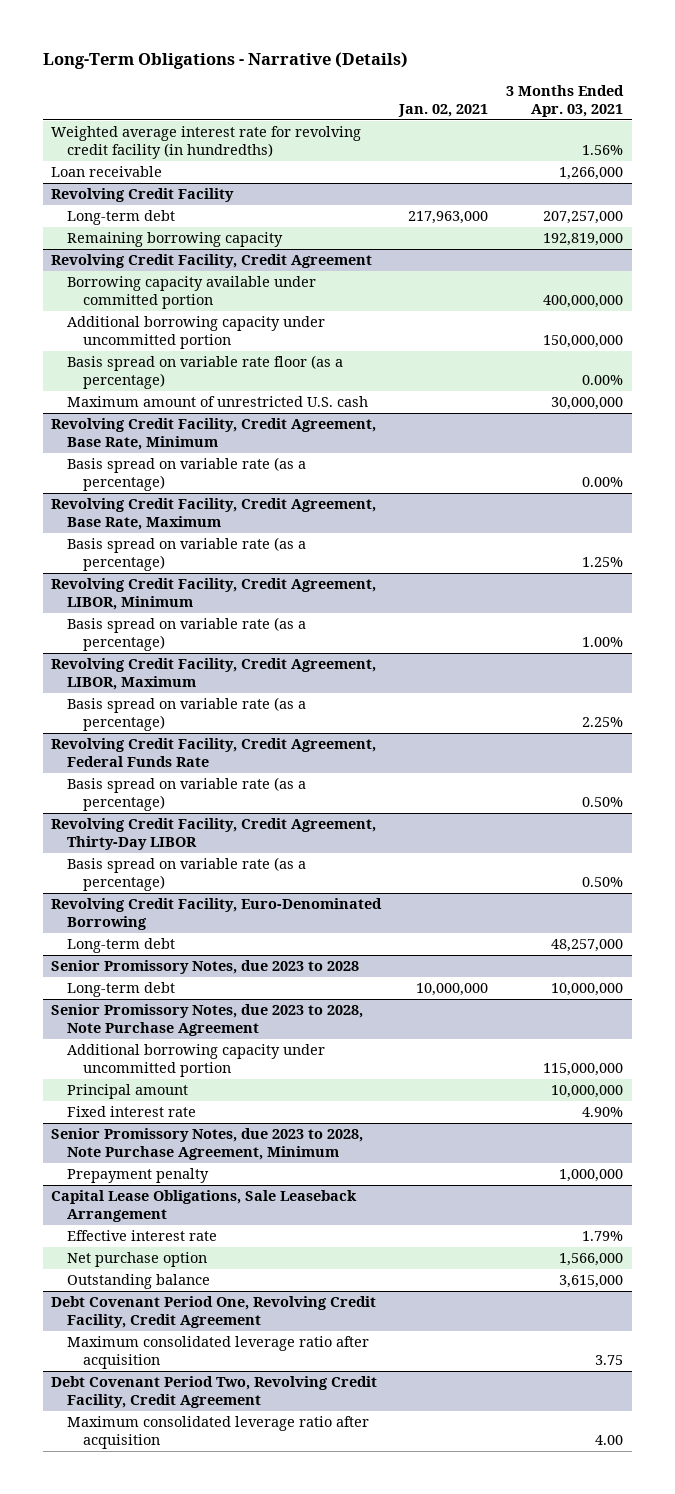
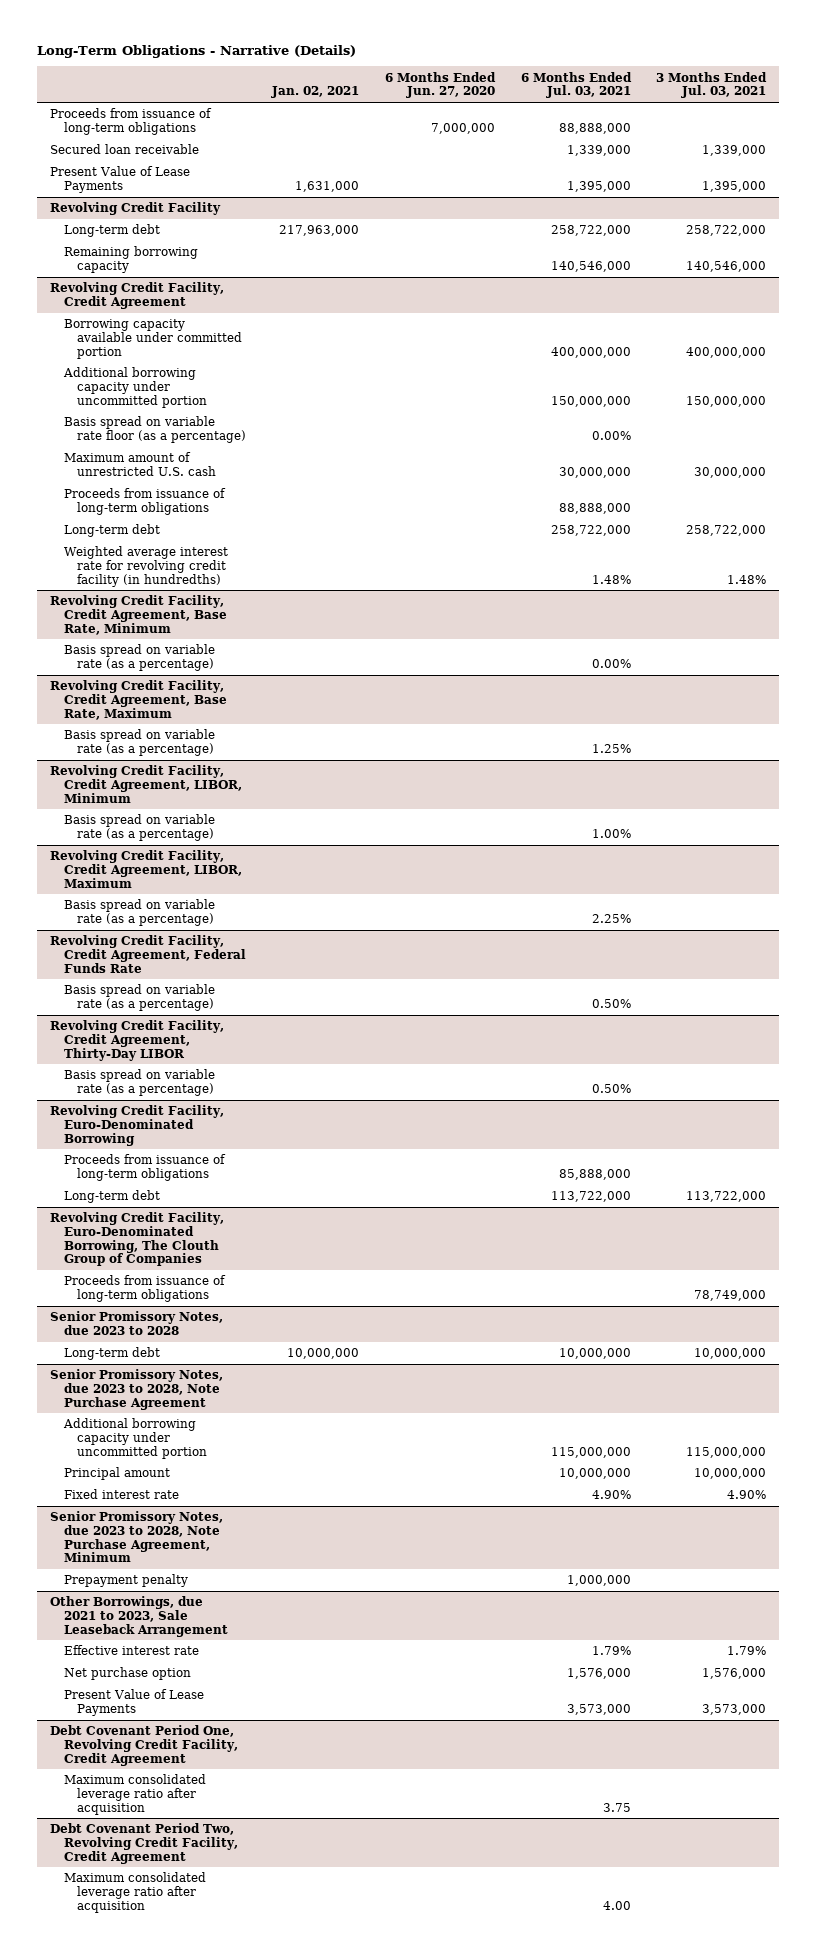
- | Jan. 02, 2021 | 3 Months Ended Apr. 03, 2021
+ | Jan. 02, 2021 | 6 Months Ended Jun. 27, 2020 | 6 Months Ended Jul. 03, 2021 | 3 Months Ended Jul. 03, 2021
- Weighted average interest rate for revolving credit facility (in hundredths) | | 1.56%
- Loan receivable | | 1,266,000
+ Proceeds from issuance of long-term obligations | | 7,000,000 | 88,888,000 |
+ Secured loan receivable | | | 1,339,000 | 1,339,000
+ Present Value of Lease Payments | 1,631,000 | | 1,395,000 | 1,395,000
@ Revolving Credit Facility, Credit Agreement
+ Proceeds from issuance of long-term obligations | | | 88,888,000 |
+ Long-term debt | | | 258,722,000 | 258,722,000
+ Weighted average interest rate for revolving credit facility (in hundredths) | | | 1.48% | 1.48%
@ Revolving Credit Facility, Euro-Denominated Borrowing
+ Proceeds from issuance of long-term obligations | | | 85,888,000 |
+ Revolving Credit Facility, Euro-Denominated Borrowing, The Clouth Group of Companies
+ Proceeds from issuance of long-term obligations | | | | 78,749,000
- Capital Lease Obligations, Sale Leaseback Arrangement
- Effective interest rate | | 1.79%
- Net purchase option | | 1,566,000
- Outstanding balance | | 3,615,000
+ Other Borrowings, due 2021 to 2023, Sale Leaseback Arrangement
+ Effective interest rate | | | 1.79% | 1.79%
+ Net purchase option | | | 1,576,000 | 1,576,000
+ Present Value of Lease Payments | | | 3,573,000 | 3,573,000

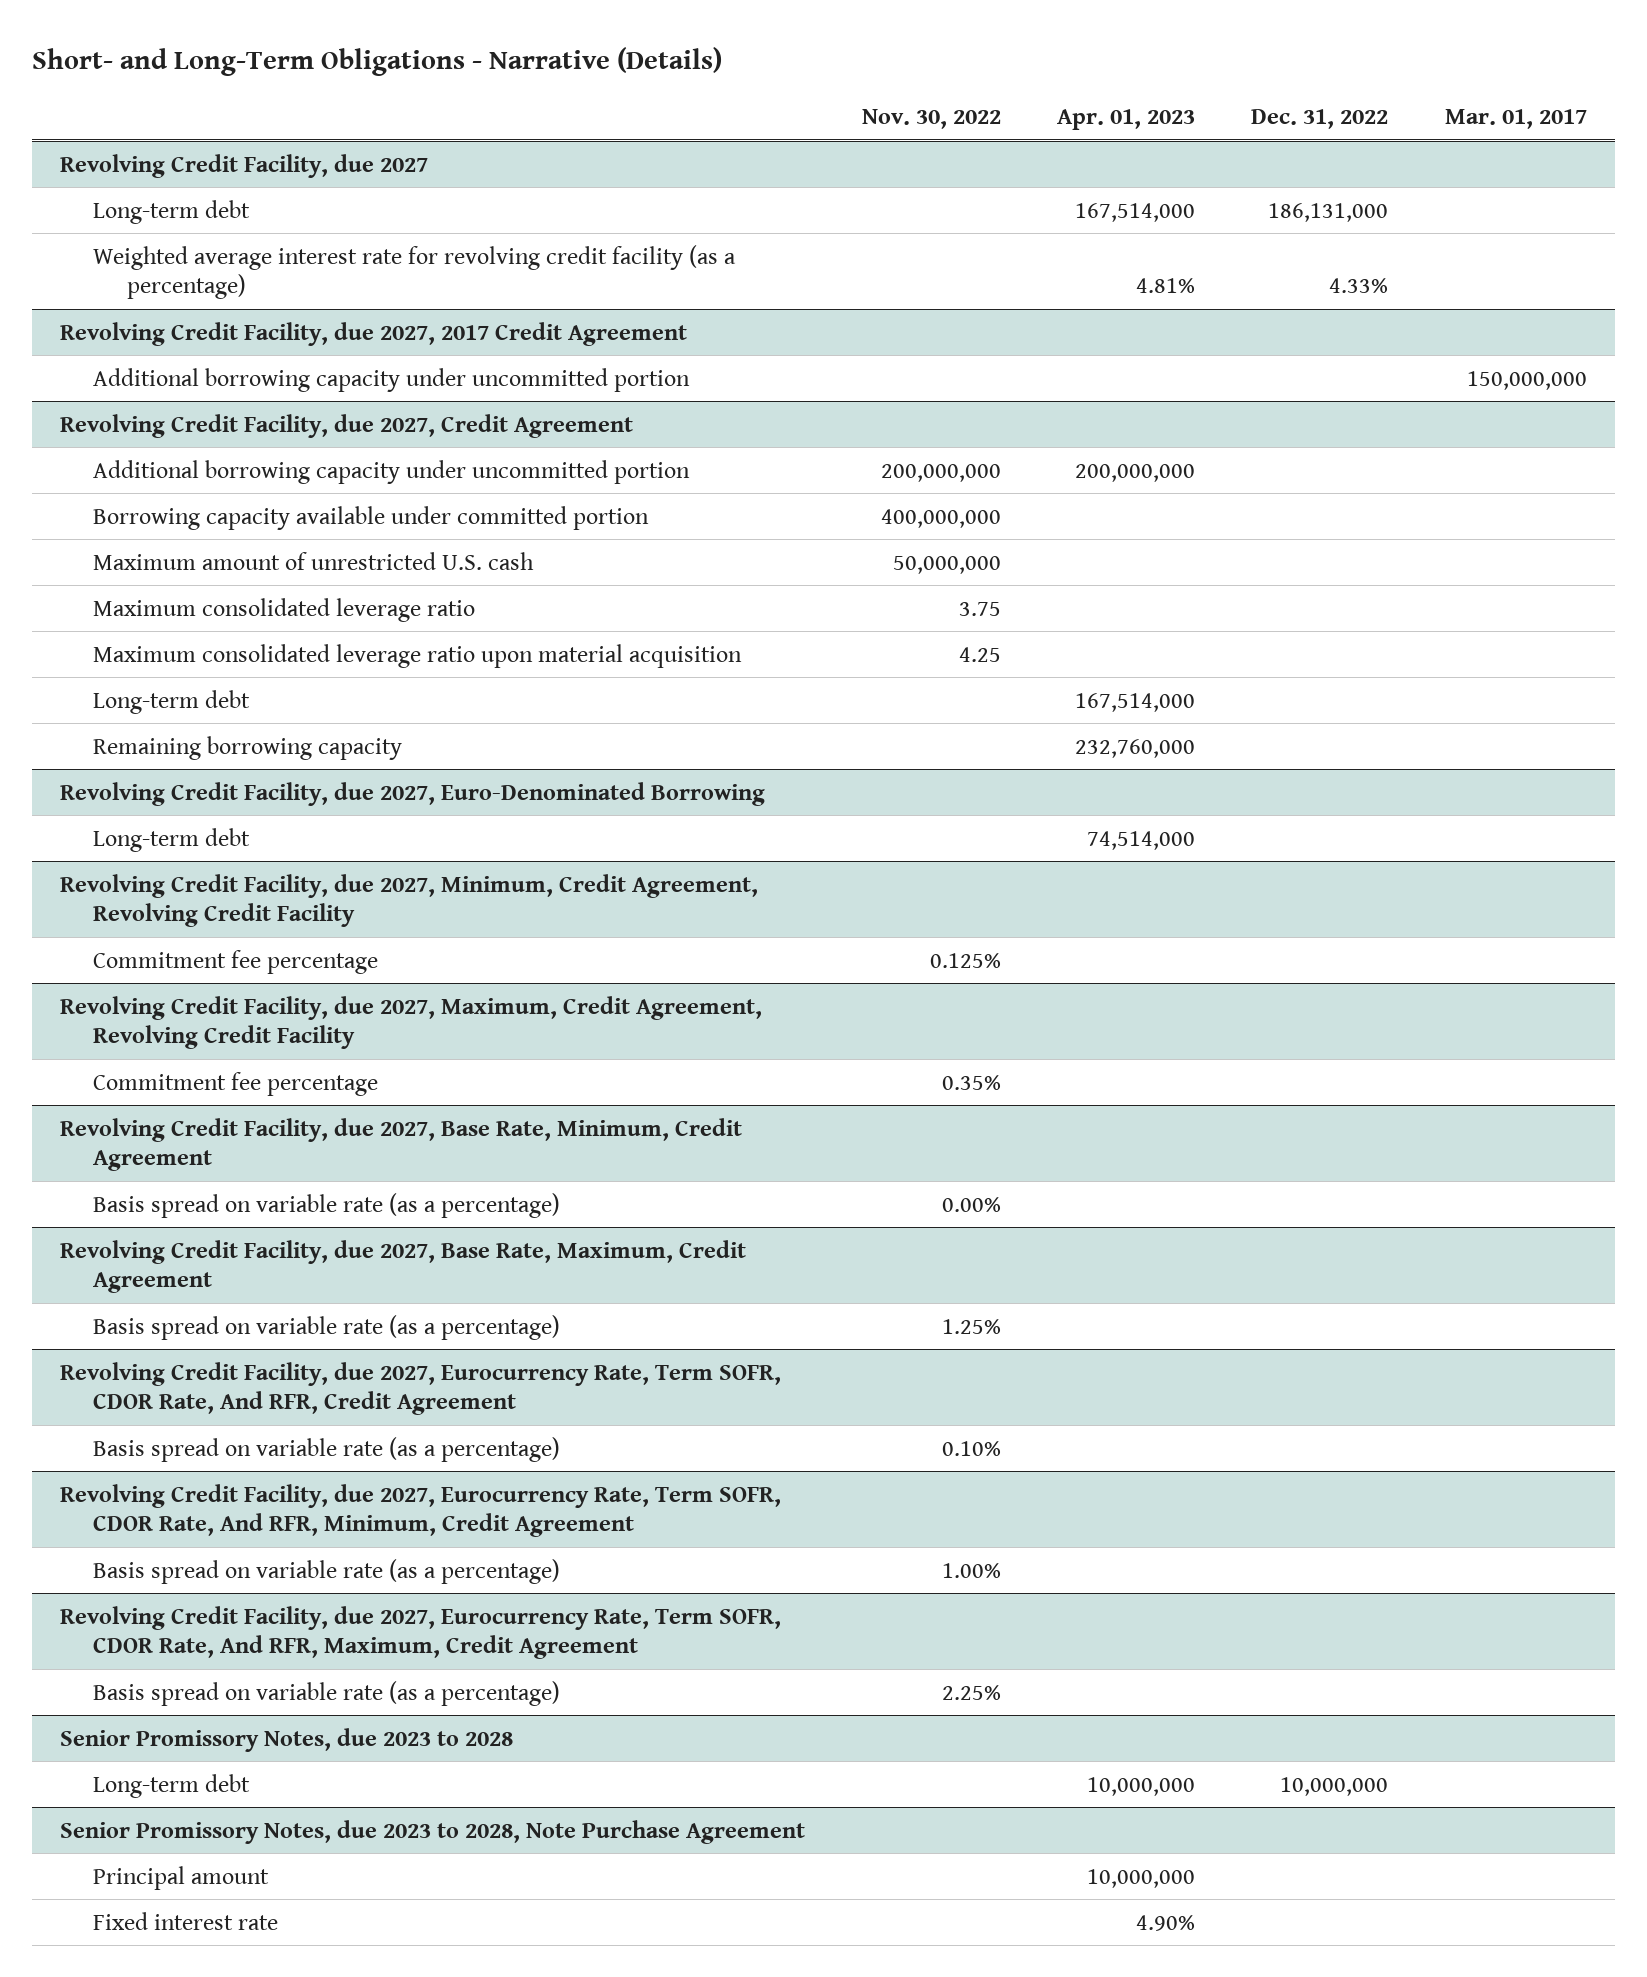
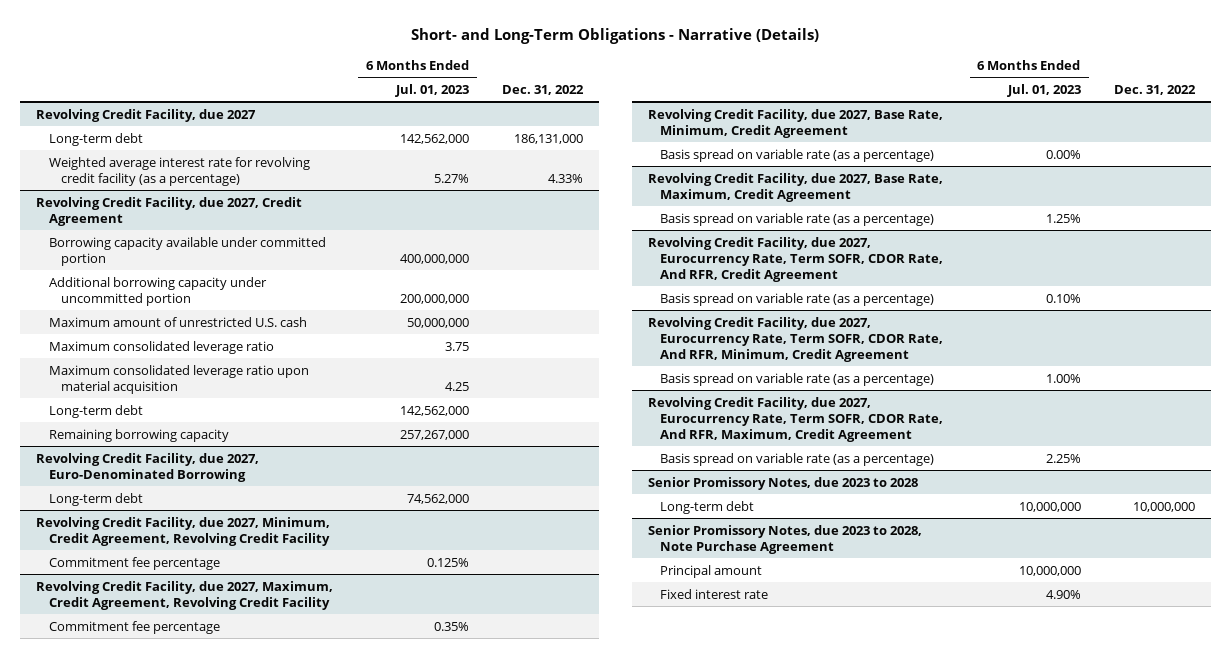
- | Nov. 30, 2022 | Apr. 01, 2023 | Dec. 31, 2022 | Mar. 01, 2017
+ | 6 Months Ended Jul. 01, 2023 | Dec. 31, 2022
- Revolving Credit Facility, due 2027, 2017 Credit Agreement
- Additional borrowing capacity under uncommitted portion | | | | 150,000,000
@ Revolving Credit Facility, due 2027, Credit Agreement
moved down: Additional borrowing capacity under uncommitted portion | 200,000,000 |

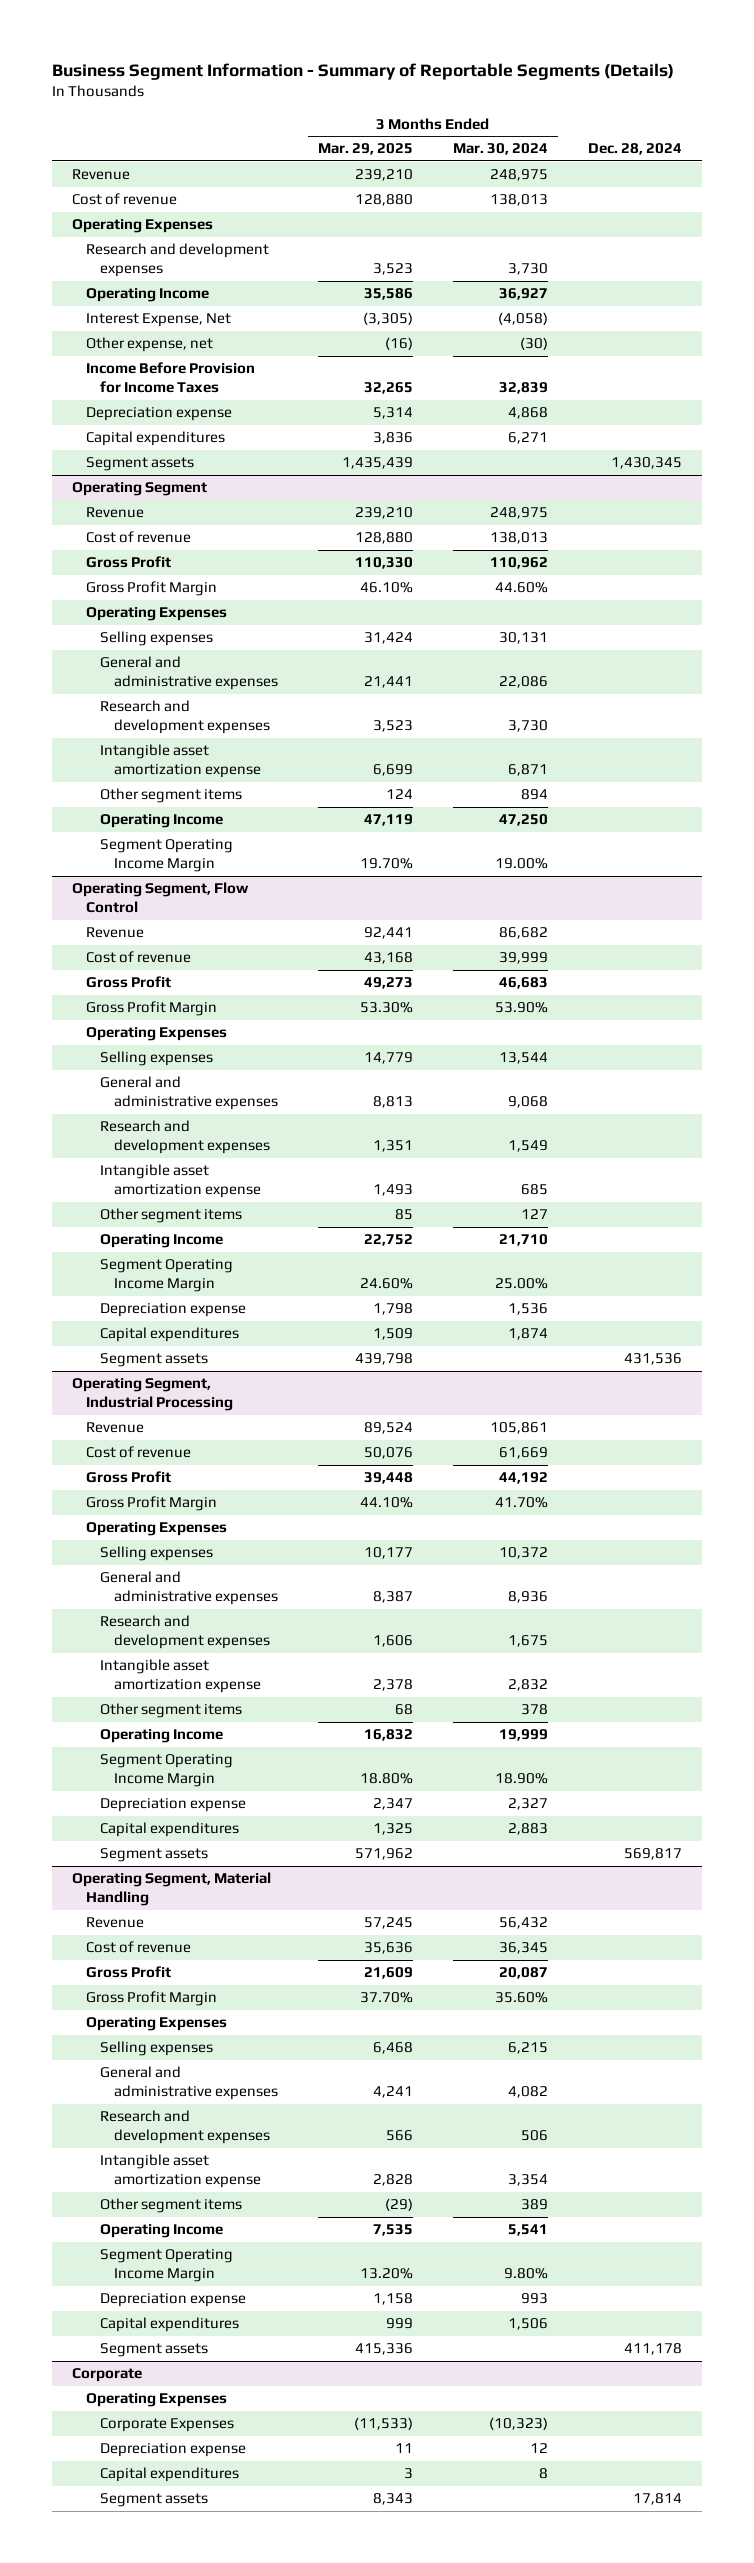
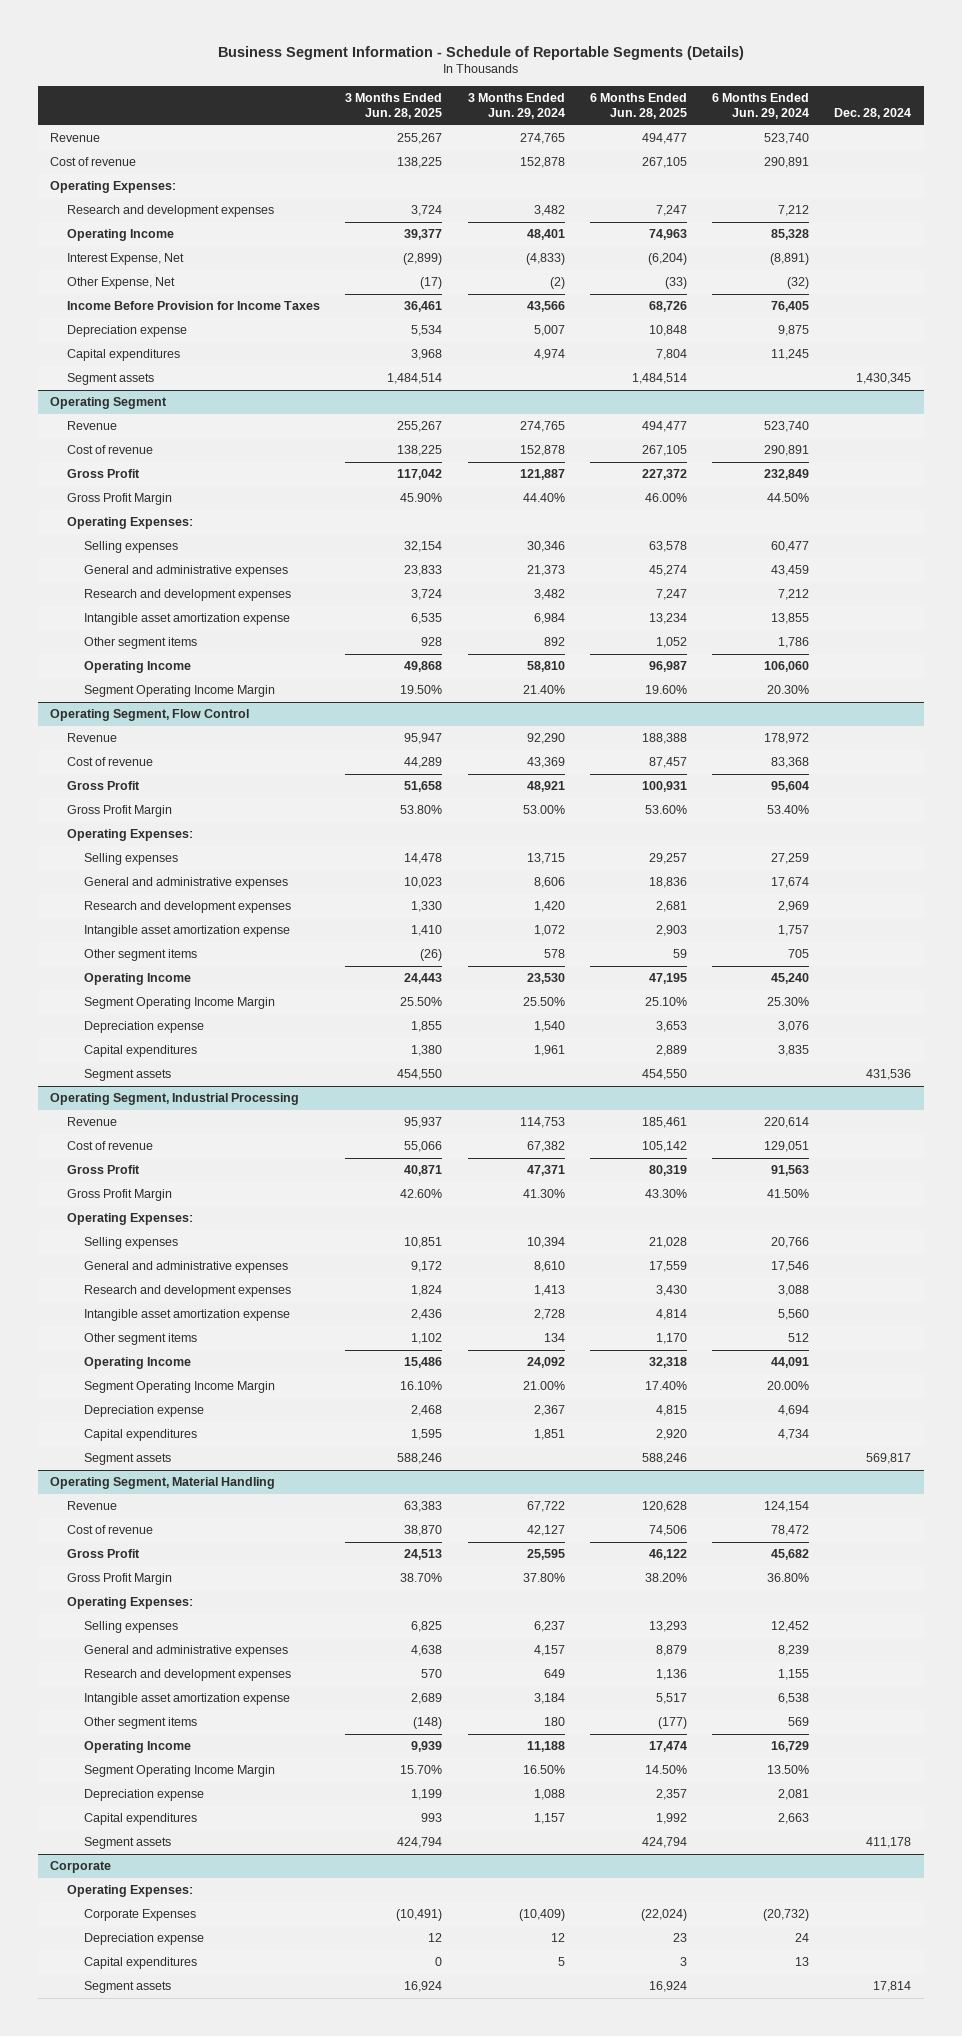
- Business Segment Information - Summary of Reportable Segments (Details)
+ Business Segment Information - Schedule of Reportable Segments (Details)
- | 3 Months Ended Mar. 29, 2025 | 3 Months Ended Mar. 30, 2024 | Dec. 28, 2024
+ | 3 Months Ended Jun. 28, 2025 | 3 Months Ended Jun. 29, 2024 | 6 Months Ended Jun. 28, 2025 | 6 Months Ended Jun. 29, 2024 | Dec. 28, 2024
- Operating Expenses
+ Operating Expenses:
- Other expense, net | (16) | (30) |
+ Other Expense, Net | (17) | (2) | (33) | (32) |
@ Operating Segment
- Operating Expenses
+ Operating Expenses:
@ Operating Segment, Flow Control
- Operating Expenses
+ Operating Expenses:
@ Operating Segment, Industrial Processing
- Operating Expenses
+ Operating Expenses:
@ Operating Segment, Material Handling
- Operating Expenses
+ Operating Expenses:
@ Corporate
- Operating Expenses
+ Operating Expenses:

